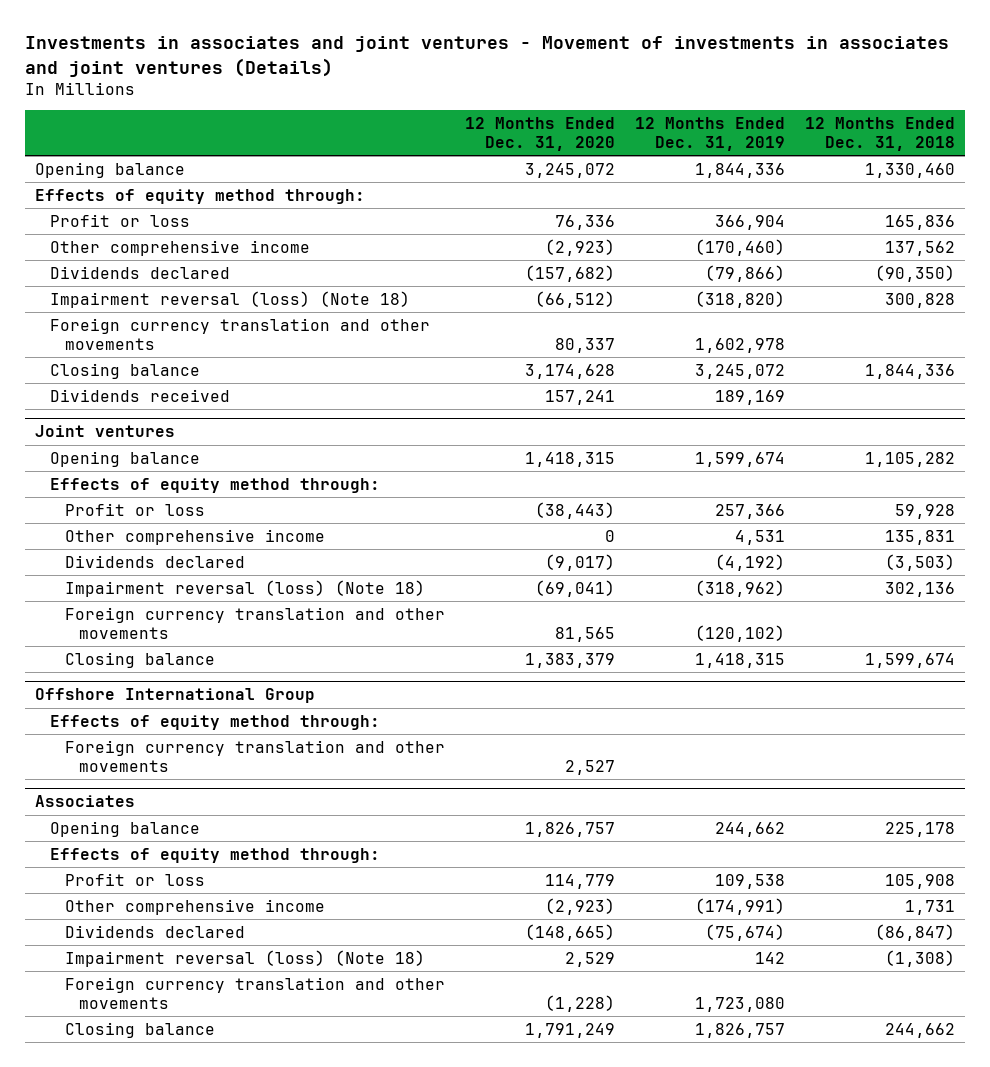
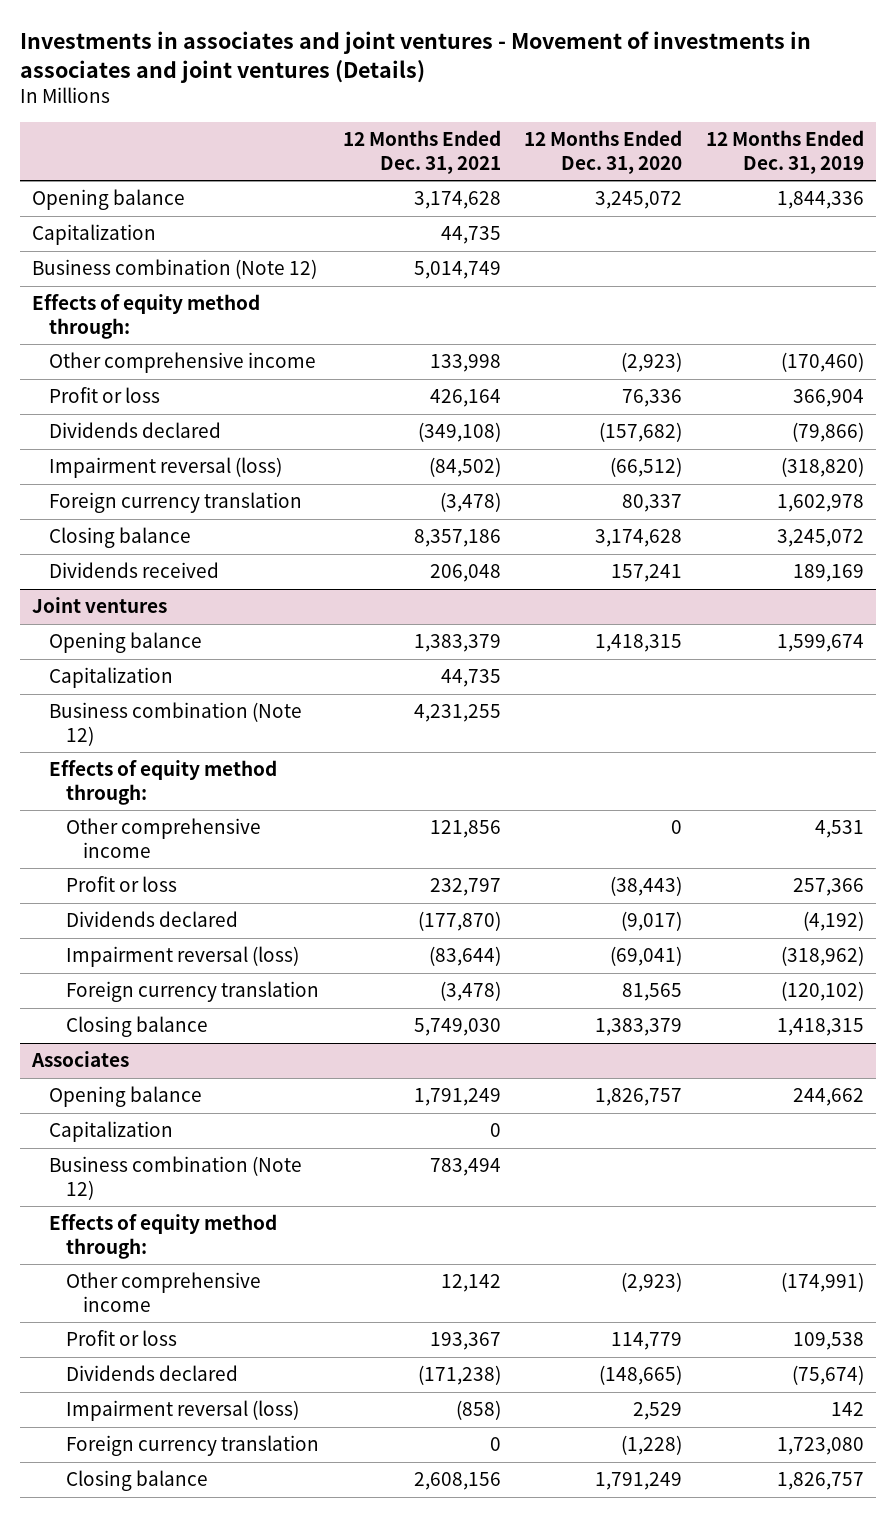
- | 12 Months Ended Dec. 31, 2020 | 12 Months Ended Dec. 31, 2019 | 12 Months Ended Dec. 31, 2018
+ | 12 Months Ended Dec. 31, 2021 | 12 Months Ended Dec. 31, 2020 | 12 Months Ended Dec. 31, 2019
+ Capitalization | 44,735 | |
+ Business combination (Note 12) | 5,014,749 | |
moved down: Profit or loss | 426,164 | 76,336 | 366,904
- Impairment reversal (loss) (Note 18) | (66,512) | (318,820) | 300,828
- Foreign currency translation and other movements | 80,337 | 1,602,978 |
+ Impairment reversal (loss) | (84,502) | (66,512) | (318,820)
+ Foreign currency translation | (3,478) | 80,337 | 1,602,978
@ Joint ventures
+ Capitalization | 44,735 | |
+ Business combination (Note 12) | 4,231,255 | |
moved down: Profit or loss | 232,797 | (38,443) | 257,366
- Impairment reversal (loss) (Note 18) | (69,041) | (318,962) | 302,136
- Foreign currency translation and other movements | 81,565 | (120,102) |
+ Impairment reversal (loss) | (83,644) | (69,041) | (318,962)
+ Foreign currency translation | (3,478) | 81,565 | (120,102)
- Offshore International Group
- Effects of equity method through:
- Foreign currency translation and other movements | 2,527 | |
@ Associates
+ Capitalization | 0 | |
+ Business combination (Note 12) | 783,494 | |
moved down: Profit or loss | 193,367 | 114,779 | 109,538
- Impairment reversal (loss) (Note 18) | 2,529 | 142 | (1,308)
- Foreign currency translation and other movements | (1,228) | 1,723,080 |
+ Impairment reversal (loss) | (858) | 2,529 | 142
+ Foreign currency translation | 0 | (1,228) | 1,723,080

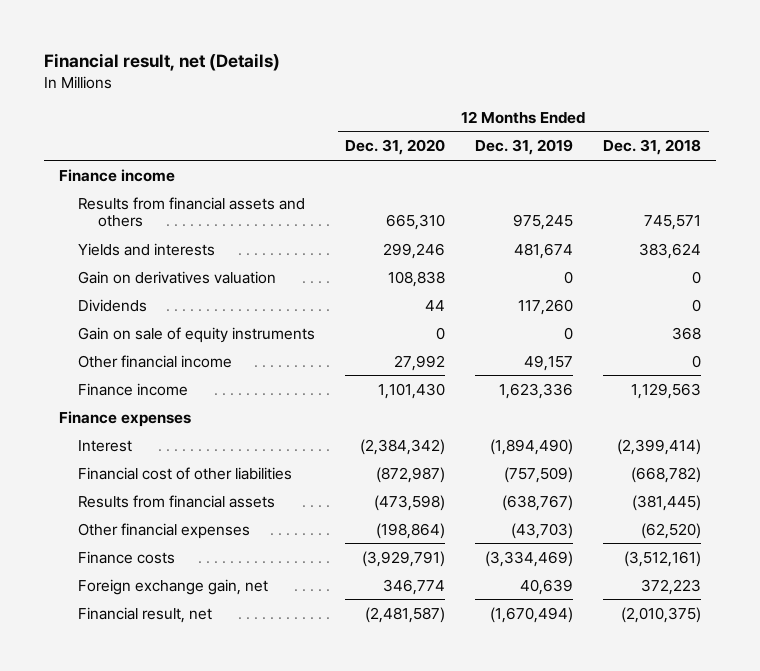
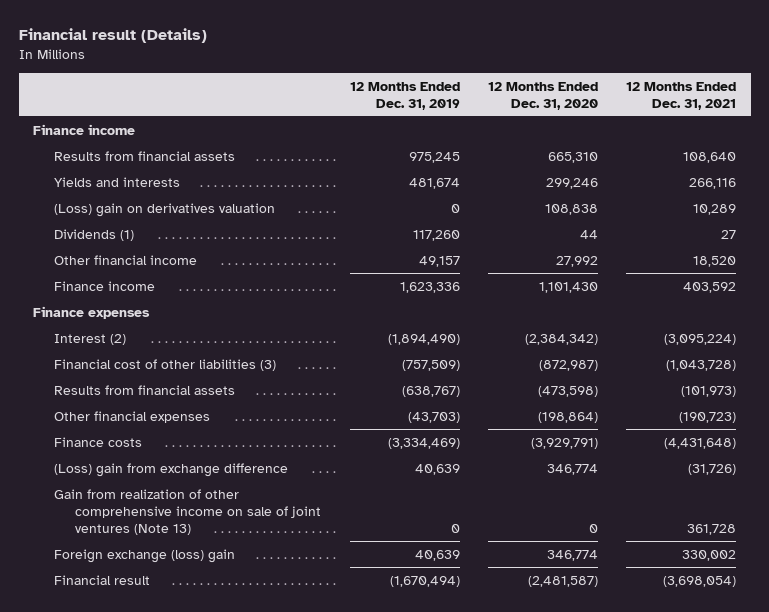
- Financial result, net (Details)
+ Financial result (Details)
- | 12 Months Ended Dec. 31, 2020 | 12 Months Ended Dec. 31, 2019 | 12 Months Ended Dec. 31, 2018
+ | 12 Months Ended Dec. 31, 2019 | 12 Months Ended Dec. 31, 2020 | 12 Months Ended Dec. 31, 2021
- Results from financial assets and others | 665,310 | 975,245 | 745,571
+ Results from financial assets | 975,245 | 665,310 | 108,640
- Gain on derivatives valuation | 108,838 | 0 | 0
- Dividends | 44 | 117,260 | 0
- Gain on sale of equity instruments | 0 | 0 | 368
+ (Loss) gain on derivatives valuation | 0 | 108,838 | 10,289
+ Dividends (1) | 117,260 | 44 | 27
- Interest | (2,384,342) | (1,894,490) | (2,399,414)
- Financial cost of other liabilities | (872,987) | (757,509) | (668,782)
+ Interest (2) | (1,894,490) | (2,384,342) | (3,095,224)
+ Financial cost of other liabilities (3) | (757,509) | (872,987) | (1,043,728)
- Foreign exchange gain, net | 346,774 | 40,639 | 372,223
- Financial result, net | (2,481,587) | (1,670,494) | (2,010,375)
+ (Loss) gain from exchange difference | 40,639 | 346,774 | (31,726)
+ Gain from realization of other comprehensive income on sale of joint ventures (Note 13) | 0 | 0 | 361,728
+ Foreign exchange (loss) gain | 40,639 | 346,774 | 330,002
+ Financial result | (1,670,494) | (2,481,587) | (3,698,054)

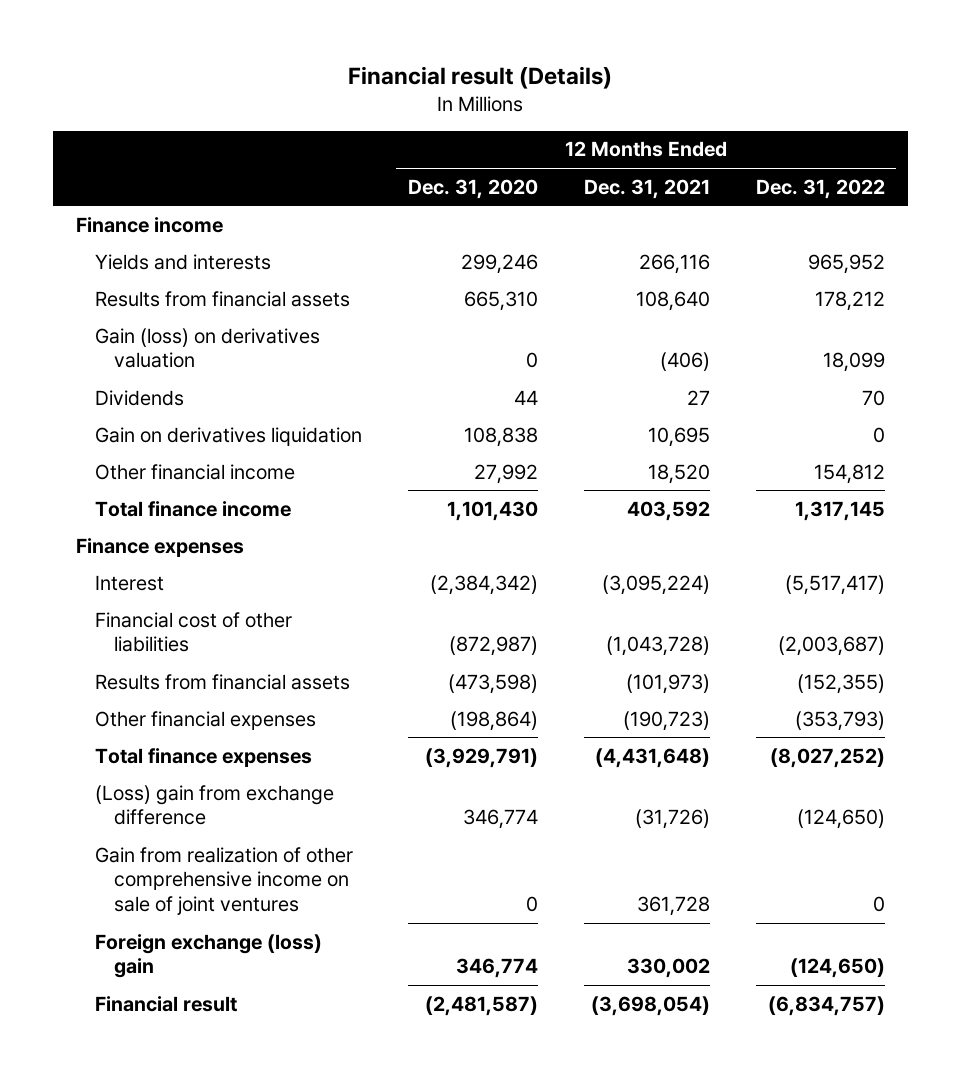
- | 12 Months Ended Dec. 31, 2019 | 12 Months Ended Dec. 31, 2020 | 12 Months Ended Dec. 31, 2021
+ | 12 Months Ended Dec. 31, 2020 | 12 Months Ended Dec. 31, 2021 | 12 Months Ended Dec. 31, 2022
- (Loss) gain on derivatives valuation | 0 | 108,838 | 10,289
- Dividends (1) | 117,260 | 44 | 27
moved down: Results from financial assets | 665,310 | 108,640 | 178,212
+ Gain (loss) on derivatives valuation | 0 | (406) | 18,099
+ Dividends | 44 | 27 | 70
+ Gain on derivatives liquidation | 108,838 | 10,695 | 0
- Finance income | 1,623,336 | 1,101,430 | 403,592
+ Total finance income | 1,101,430 | 403,592 | 1,317,145
- Interest (2) | (1,894,490) | (2,384,342) | (3,095,224)
- Financial cost of other liabilities (3) | (757,509) | (872,987) | (1,043,728)
+ Interest | (2,384,342) | (3,095,224) | (5,517,417)
+ Financial cost of other liabilities | (872,987) | (1,043,728) | (2,003,687)
- Finance costs | (3,334,469) | (3,929,791) | (4,431,648)
+ Total finance expenses | (3,929,791) | (4,431,648) | (8,027,252)
- Gain from realization of other comprehensive income on sale of joint ventures (Note 13) | 0 | 0 | 361,728
+ Gain from realization of other comprehensive income on sale of joint ventures | 0 | 361,728 | 0

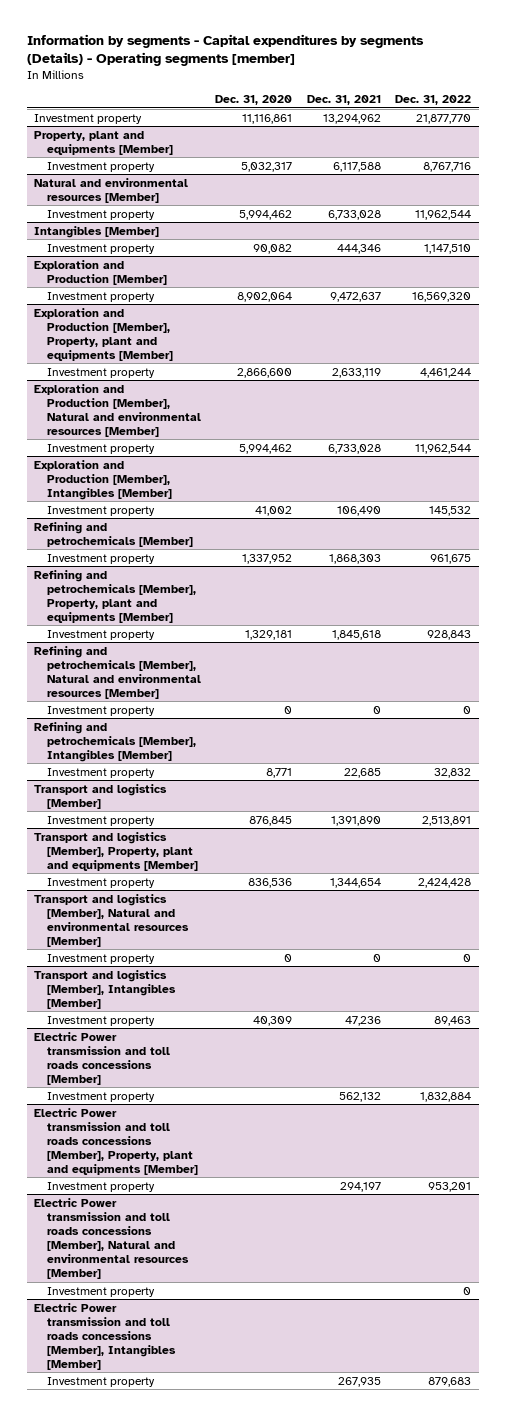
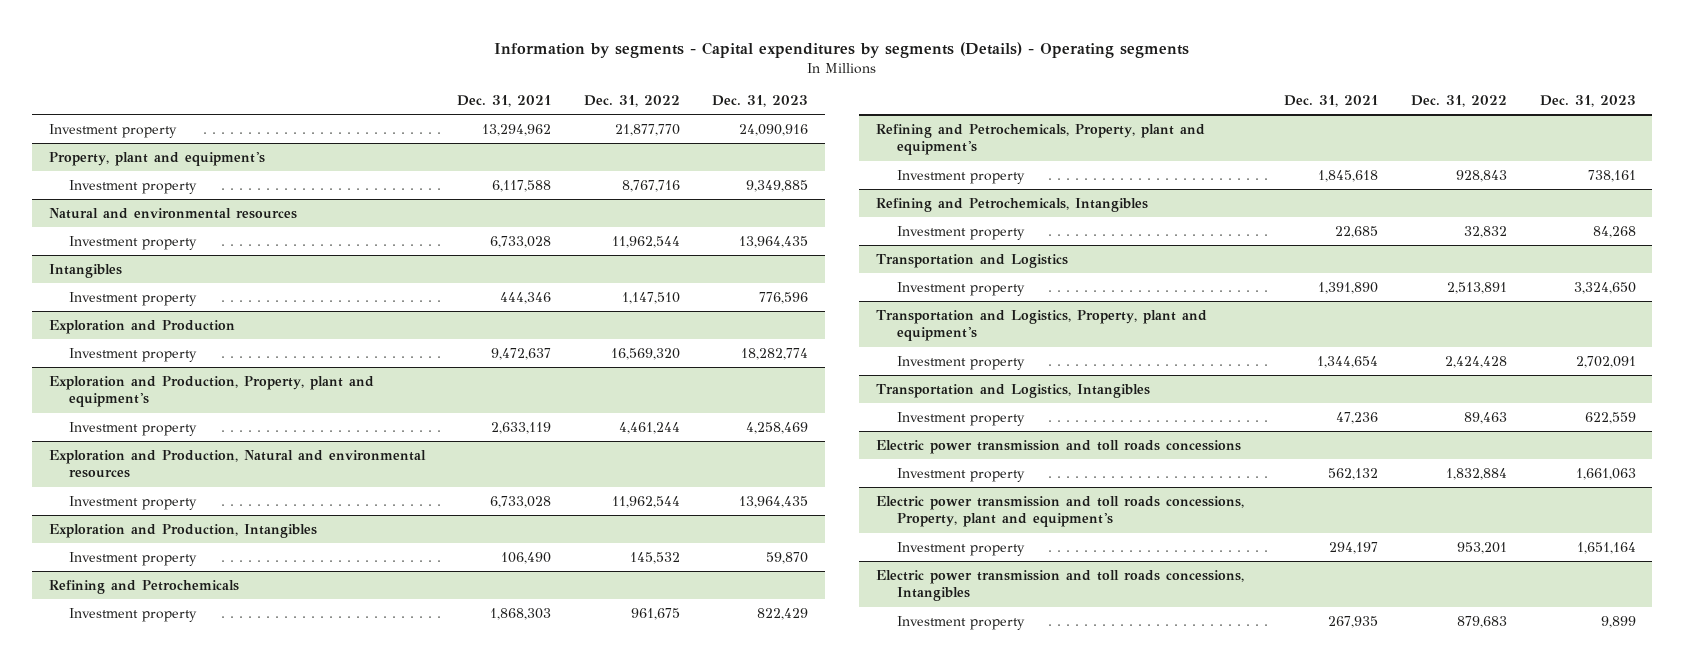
- Information by segments - Capital expenditures by segments (Details) - Operating segments [member]
+ Information by segments - Capital expenditures by segments (Details) - Operating segments
- | Dec. 31, 2020 | Dec. 31, 2021 | Dec. 31, 2022
+ | Dec. 31, 2021 | Dec. 31, 2022 | Dec. 31, 2023
- Property, plant and equipments [Member]
+ Property, plant and equipment's
- Natural and environmental resources [Member]
+ Natural and environmental resources
- Intangibles [Member]
+ Intangibles
- Exploration and Production [Member]
+ Exploration and Production
- Exploration and Production [Member], Property, plant and equipments [Member]
+ Exploration and Production, Property, plant and equipment's
- Exploration and Production [Member], Natural and environmental resources [Member]
+ Exploration and Production, Natural and environmental resources
- Exploration and Production [Member], Intangibles [Member]
+ Exploration and Production, Intangibles
- Refining and petrochemicals [Member]
+ Refining and Petrochemicals
- Refining and petrochemicals [Member], Property, plant and equipments [Member]
+ Refining and Petrochemicals, Property, plant and equipment's
- Refining and petrochemicals [Member], Natural and environmental resources [Member]
- Investment property | 0 | 0 | 0
- Refining and petrochemicals [Member], Intangibles [Member]
+ Refining and Petrochemicals, Intangibles
- Transport and logistics [Member]
+ Transportation and Logistics
- Transport and logistics [Member], Property, plant and equipments [Member]
+ Transportation and Logistics, Property, plant and equipment's
- Transport and logistics [Member], Natural and environmental resources [Member]
- Investment property | 0 | 0 | 0
- Transport and logistics [Member], Intangibles [Member]
+ Transportation and Logistics, Intangibles
- Electric Power transmission and toll roads concessions [Member]
+ Electric power transmission and toll roads concessions
- Electric Power transmission and toll roads concessions [Member], Property, plant and equipments [Member]
+ Electric power transmission and toll roads concessions, Property, plant and equipment's
- Electric Power transmission and toll roads concessions [Member], Natural and environmental resources [Member]
- Investment property | | | 0
- Electric Power transmission and toll roads concessions [Member], Intangibles [Member]
+ Electric power transmission and toll roads concessions, Intangibles

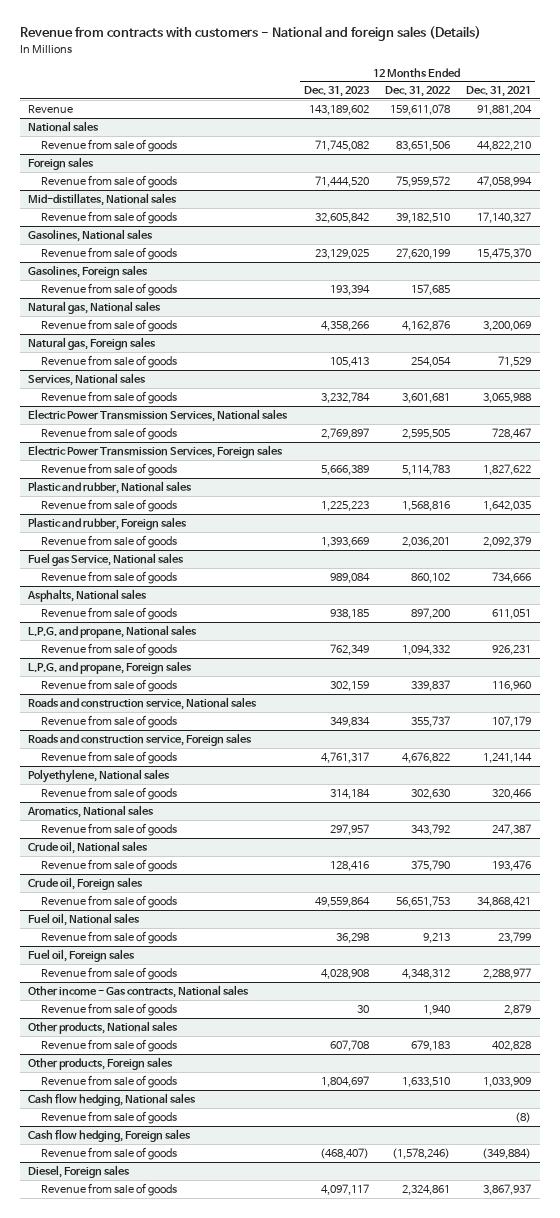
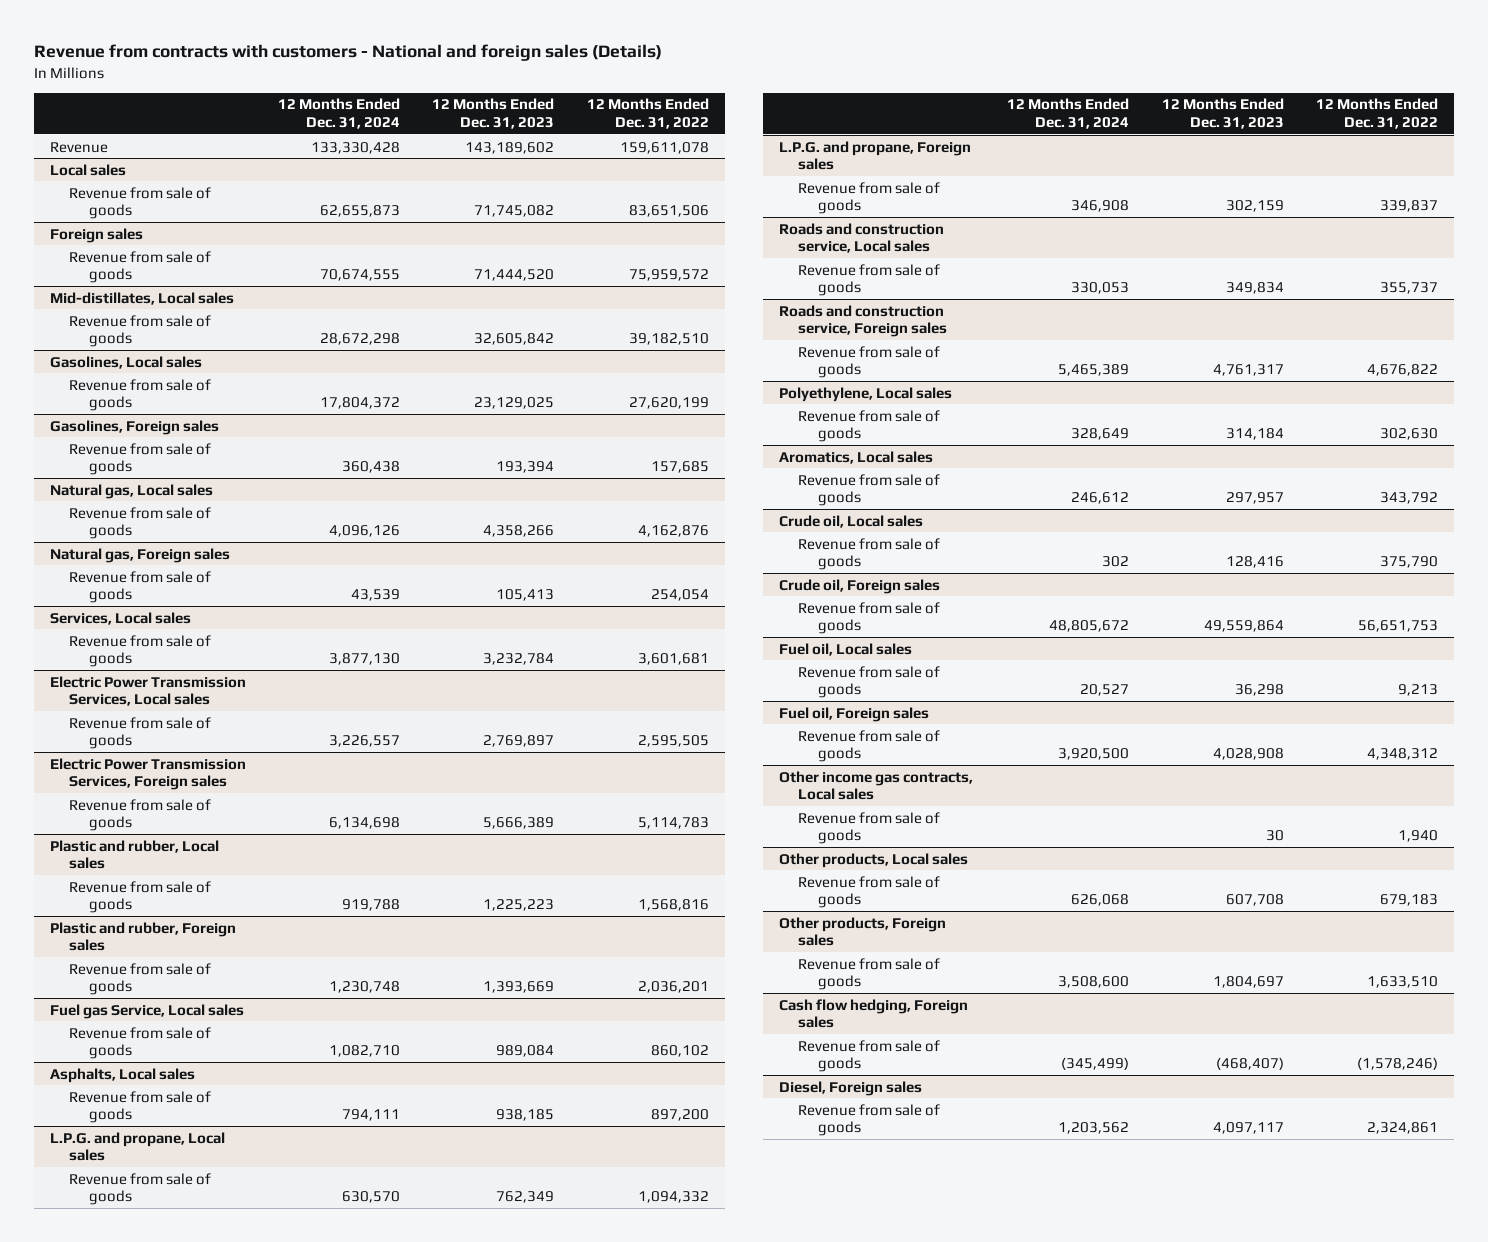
- | 12 Months Ended Dec. 31, 2023 | 12 Months Ended Dec. 31, 2022 | 12 Months Ended Dec. 31, 2021
+ | 12 Months Ended Dec. 31, 2024 | 12 Months Ended Dec. 31, 2023 | 12 Months Ended Dec. 31, 2022
- National sales
+ Local sales
- Mid-distillates, National sales
+ Mid-distillates, Local sales
- Gasolines, National sales
+ Gasolines, Local sales
- Natural gas, National sales
+ Natural gas, Local sales
- Services, National sales
+ Services, Local sales
- Electric Power Transmission Services, National sales
+ Electric Power Transmission Services, Local sales
- Plastic and rubber, National sales
+ Plastic and rubber, Local sales
- Fuel gas Service, National sales
+ Fuel gas Service, Local sales
- Asphalts, National sales
+ Asphalts, Local sales
- L.P.G. and propane, National sales
+ L.P.G. and propane, Local sales
- Roads and construction service, National sales
+ Roads and construction service, Local sales
- Polyethylene, National sales
+ Polyethylene, Local sales
- Aromatics, National sales
+ Aromatics, Local sales
- Crude oil, National sales
+ Crude oil, Local sales
- Fuel oil, National sales
+ Fuel oil, Local sales
- Other income - Gas contracts, National sales
+ Other income gas contracts, Local sales
- Other products, National sales
+ Other products, Local sales
- Cash flow hedging, National sales
- Revenue from sale of goods | | | (8)

